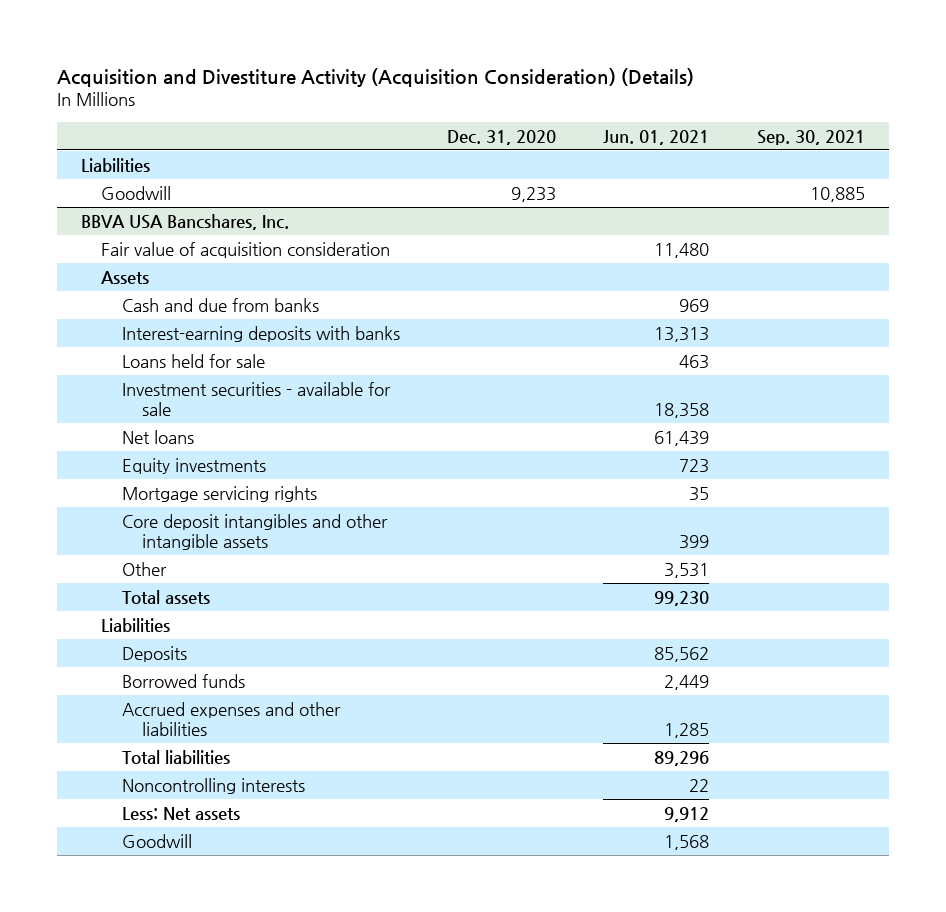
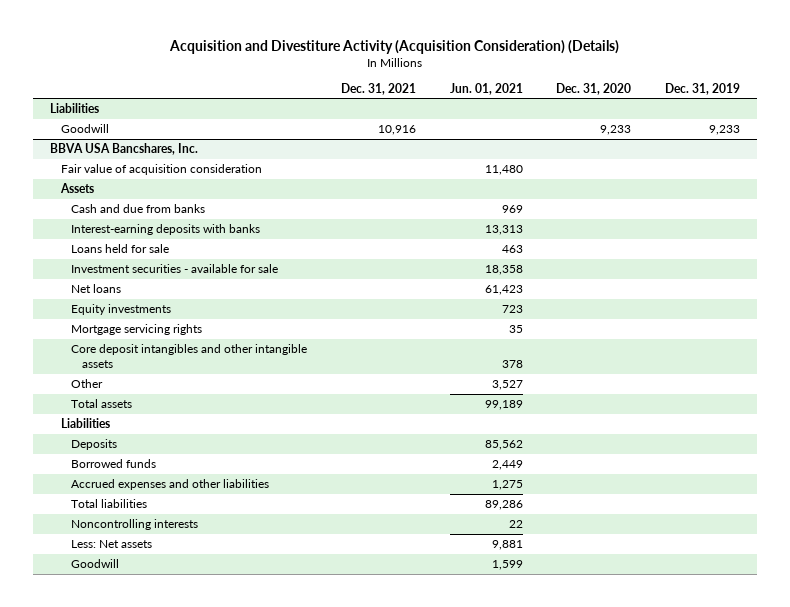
- | Dec. 31, 2020 | Jun. 01, 2021 | Sep. 30, 2021
+ | Dec. 31, 2021 | Jun. 01, 2021 | Dec. 31, 2020 | Dec. 31, 2019
@ BBVA USA Bancshares, Inc.
- Net loans | | 61,439 |
+ Net loans | | 61,423 | |
- Core deposit intangibles and other intangible assets | | 399 |
- Other | | 3,531 |
- Total assets | | 99,230 |
+ Core deposit intangibles and other intangible assets | | 378 | |
+ Other | | 3,527 | |
+ Total assets | | 99,189 | |
- Accrued expenses and other liabilities | | 1,285 |
- Total liabilities | | 89,296 |
+ Accrued expenses and other liabilities | | 1,275 | |
+ Total liabilities | | 89,286 | |
- Less: Net assets | | 9,912 |
- Goodwill | | 1,568 |
+ Less: Net assets | | 9,881 | |
+ Goodwill | | 1,599 | |

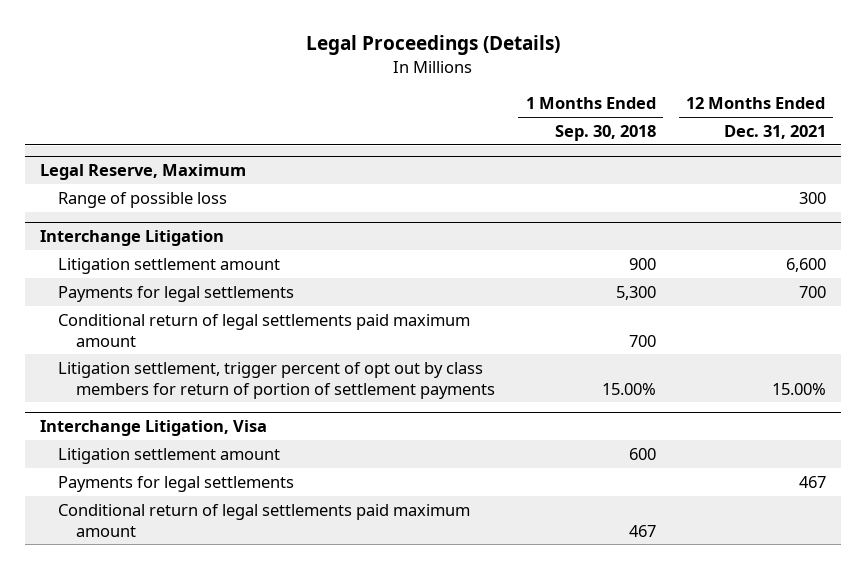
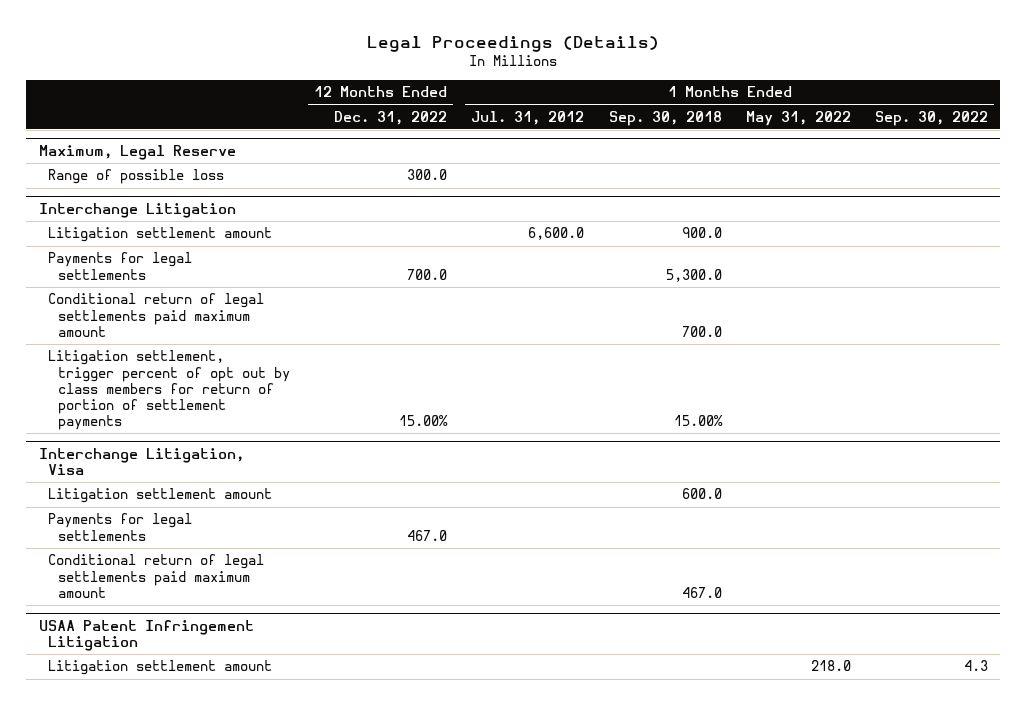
- | 1 Months Ended Sep. 30, 2018 | 12 Months Ended Dec. 31, 2021
+ | 12 Months Ended Dec. 31, 2022 | 1 Months Ended Jul. 31, 2012 | 1 Months Ended Sep. 30, 2018 | 1 Months Ended May 31, 2022 | 1 Months Ended Sep. 30, 2022
- Legal Reserve, Maximum
+ Maximum, Legal Reserve
@ Interchange Litigation
- Litigation settlement amount | 900 | 6,600
- Payments for legal settlements | 5,300 | 700
- Conditional return of legal settlements paid maximum amount | 700 |
+ Litigation settlement amount | | 6,600.0 | 900.0 | |
+ Payments for legal settlements | 700.0 | | 5,300.0 | |
+ Conditional return of legal settlements paid maximum amount | | | 700.0 | |
@ Interchange Litigation, Visa
- Litigation settlement amount | 600 |
+ Litigation settlement amount | | | 600.0 | |
- Conditional return of legal settlements paid maximum amount | 467 |
+ Conditional return of legal settlements paid maximum amount | | | 467.0 | |
+ USAA Patent Infringement Litigation
+ Litigation settlement amount | | | | 218.0 | 4.3

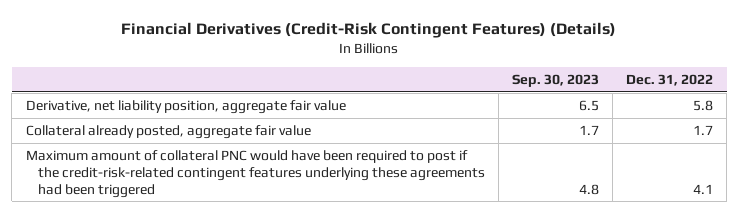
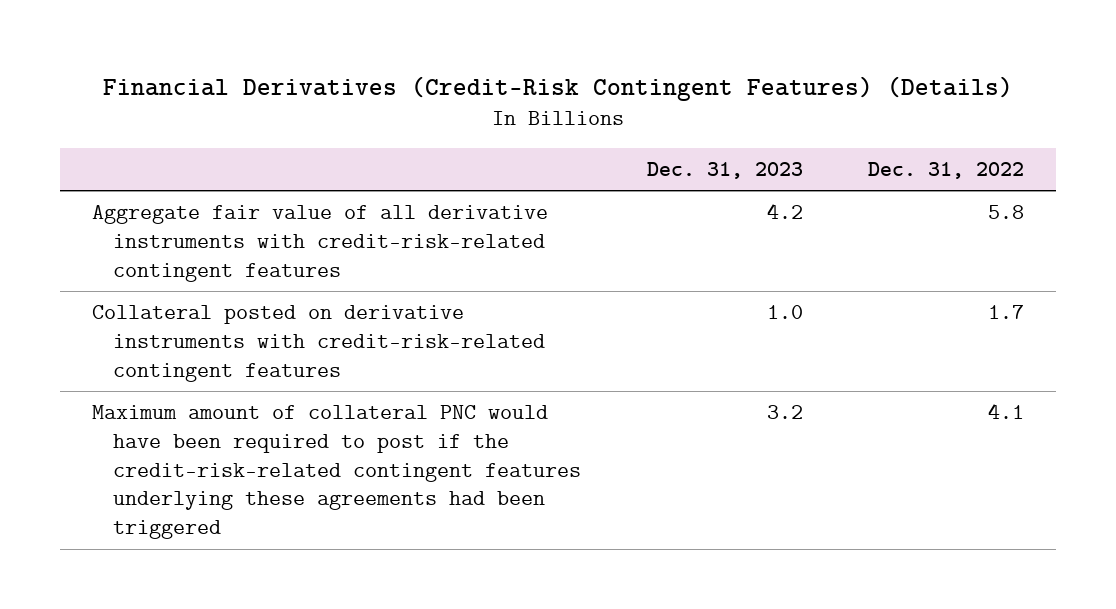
- | Sep. 30, 2023 | Dec. 31, 2022
+ | Dec. 31, 2023 | Dec. 31, 2022
- Derivative, net liability position, aggregate fair value | 6.5 | 5.8
- Collateral already posted, aggregate fair value | 1.7 | 1.7
+ Aggregate fair value of all derivative instruments with credit-risk-related contingent features | 4.2 | 5.8
+ Collateral posted on derivative instruments with credit-risk-related contingent features | 1.0 | 1.7

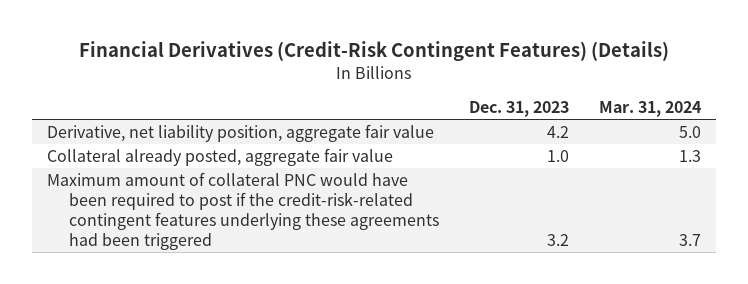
- | Dec. 31, 2023 | Dec. 31, 2022
+ | Dec. 31, 2023 | Mar. 31, 2024
- Aggregate fair value of all derivative instruments with credit-risk-related contingent features | 4.2 | 5.8
- Collateral posted on derivative instruments with credit-risk-related contingent features | 1.0 | 1.7
+ Derivative, net liability position, aggregate fair value | 4.2 | 5.0
+ Collateral already posted, aggregate fair value | 1.0 | 1.3

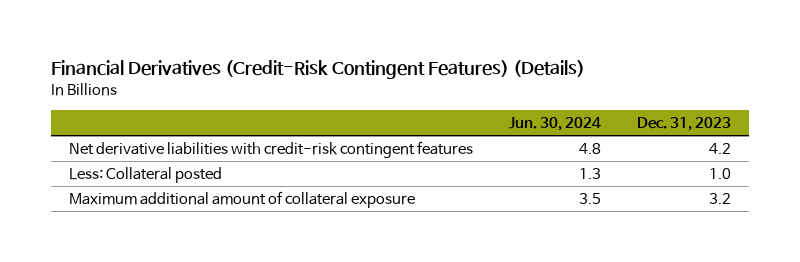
- | Dec. 31, 2023 | Mar. 31, 2024
+ | Jun. 30, 2024 | Dec. 31, 2023
- Derivative, net liability position, aggregate fair value | 4.2 | 5.0
- Collateral already posted, aggregate fair value | 1.0 | 1.3
- Maximum amount of collateral PNC would have been required to post if the credit-risk-related contingent features underlying these agreements had been triggered | 3.2 | 3.7
+ Net derivative liabilities with credit-risk contingent features | 4.8 | 4.2
+ Less: Collateral posted | 1.3 | 1.0
+ Maximum additional amount of collateral exposure | 3.5 | 3.2

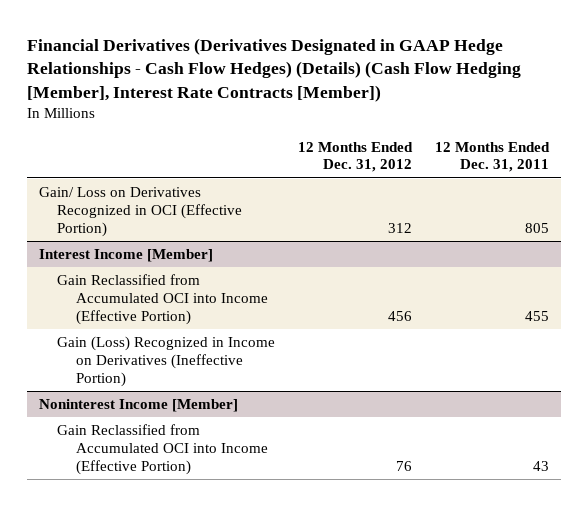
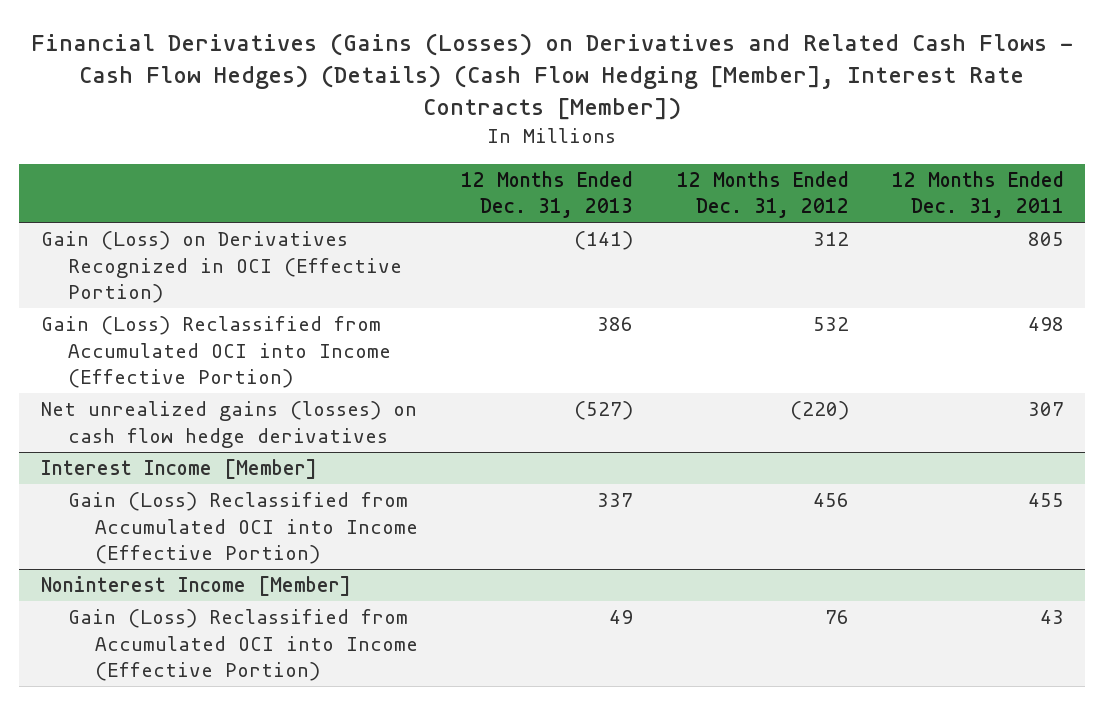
- Financial Derivatives (Derivatives Designated in GAAP Hedge Relationships - Cash Flow Hedges) (Details) (Cash Flow Hedging [Member], Interest Rate Contracts [Member])
+ Financial Derivatives (Gains (Losses) on Derivatives and Related Cash Flows - Cash Flow Hedges) (Details) (Cash Flow Hedging [Member], Interest Rate Contracts [Member])
- | 12 Months Ended Dec. 31, 2012 | 12 Months Ended Dec. 31, 2011
+ | 12 Months Ended Dec. 31, 2013 | 12 Months Ended Dec. 31, 2012 | 12 Months Ended Dec. 31, 2011
- Gain/ Loss on Derivatives Recognized in OCI (Effective Portion) | 312 | 805
+ Gain (Loss) on Derivatives Recognized in OCI (Effective Portion) | (141) | 312 | 805
+ Gain (Loss) Reclassified from Accumulated OCI into Income (Effective Portion) | 386 | 532 | 498
+ Net unrealized gains (losses) on cash flow hedge derivatives | (527) | (220) | 307
@ Interest Income [Member]
- Gain Reclassified from Accumulated OCI into Income (Effective Portion) | 456 | 455
- Gain (Loss) Recognized in Income on Derivatives (Ineffective Portion)
+ Gain (Loss) Reclassified from Accumulated OCI into Income (Effective Portion) | 337 | 456 | 455
@ Noninterest Income [Member]
- Gain Reclassified from Accumulated OCI into Income (Effective Portion) | 76 | 43
+ Gain (Loss) Reclassified from Accumulated OCI into Income (Effective Portion) | 49 | 76 | 43

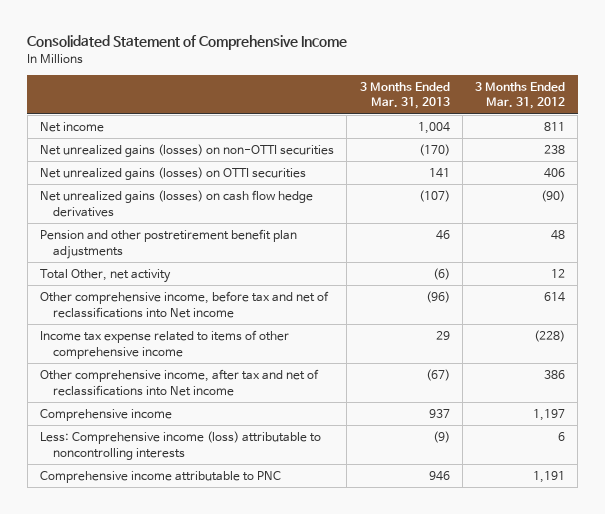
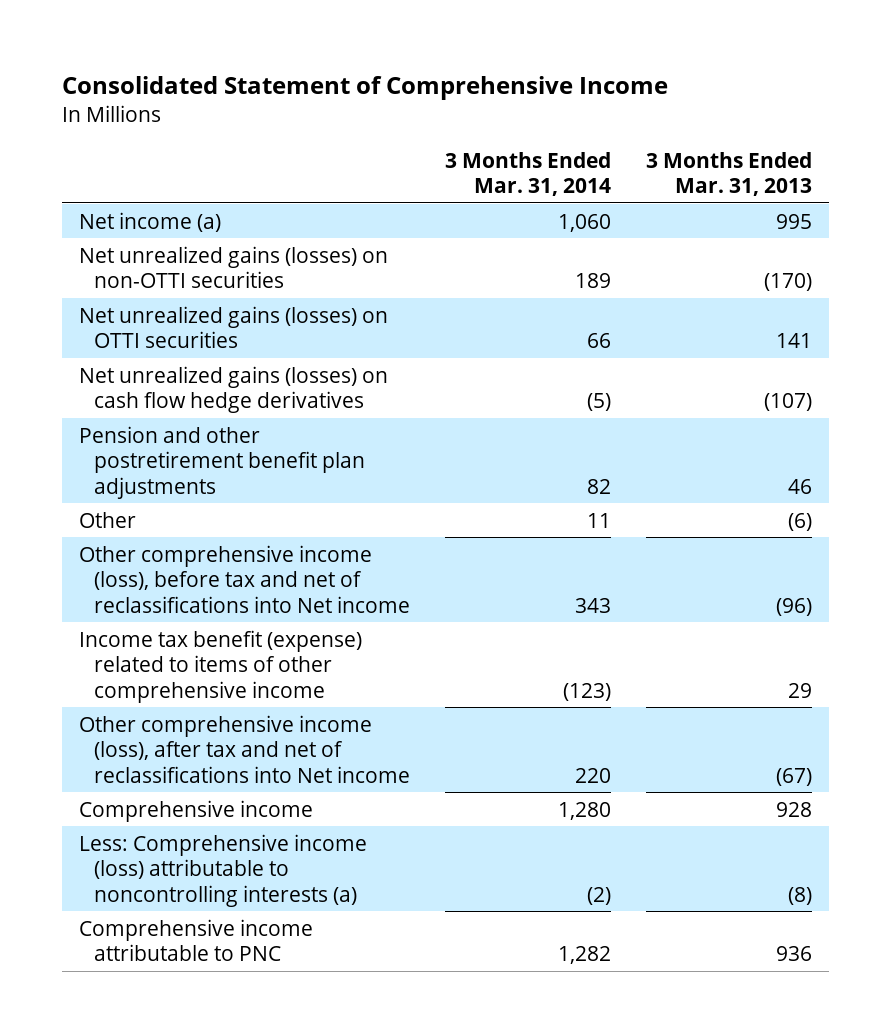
- | 3 Months Ended Mar. 31, 2013 | 3 Months Ended Mar. 31, 2012
+ | 3 Months Ended Mar. 31, 2014 | 3 Months Ended Mar. 31, 2013
- Net income | 1,004 | 811
+ Net income (a) | 1,060 | 995
- Total Other, net activity | (6) | 12
- Other comprehensive income, before tax and net of reclassifications into Net income | (96) | 614
- Income tax expense related to items of other comprehensive income | 29 | (228)
- Other comprehensive income, after tax and net of reclassifications into Net income | (67) | 386
- Comprehensive income | 937 | 1,197
- Less: Comprehensive income (loss) attributable to noncontrolling interests | (9) | 6
- Comprehensive income attributable to PNC | 946 | 1,191
+ Other | 11 | (6)
+ Other comprehensive income (loss), before tax and net of reclassifications into Net income | 343 | (96)
+ Income tax benefit (expense) related to items of other comprehensive income | (123) | 29
+ Other comprehensive income (loss), after tax and net of reclassifications into Net income | 220 | (67)
+ Comprehensive income | 1,280 | 928
+ Less: Comprehensive income (loss) attributable to noncontrolling interests (a) | (2) | (8)
+ Comprehensive income attributable to PNC | 1,282 | 936

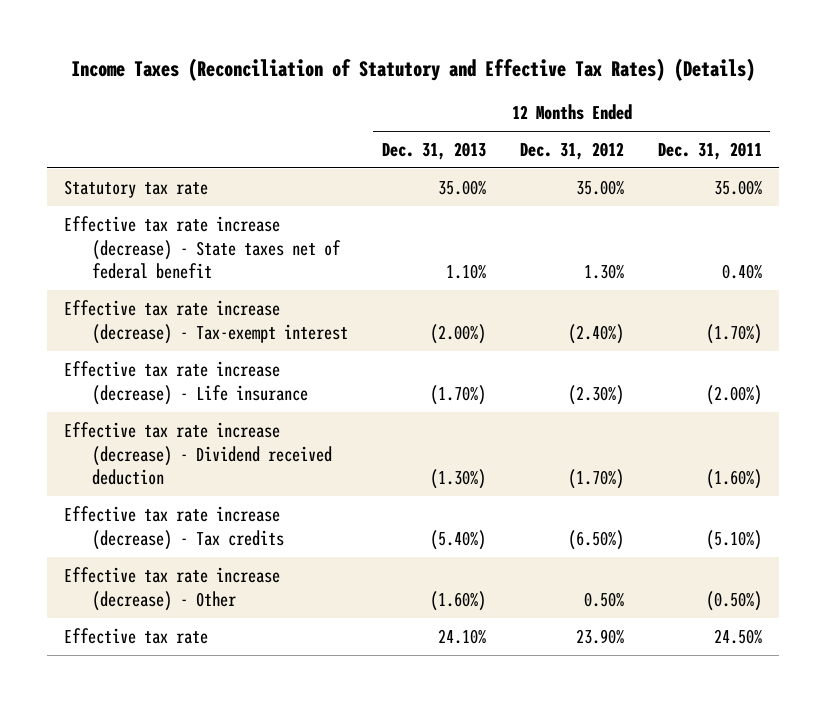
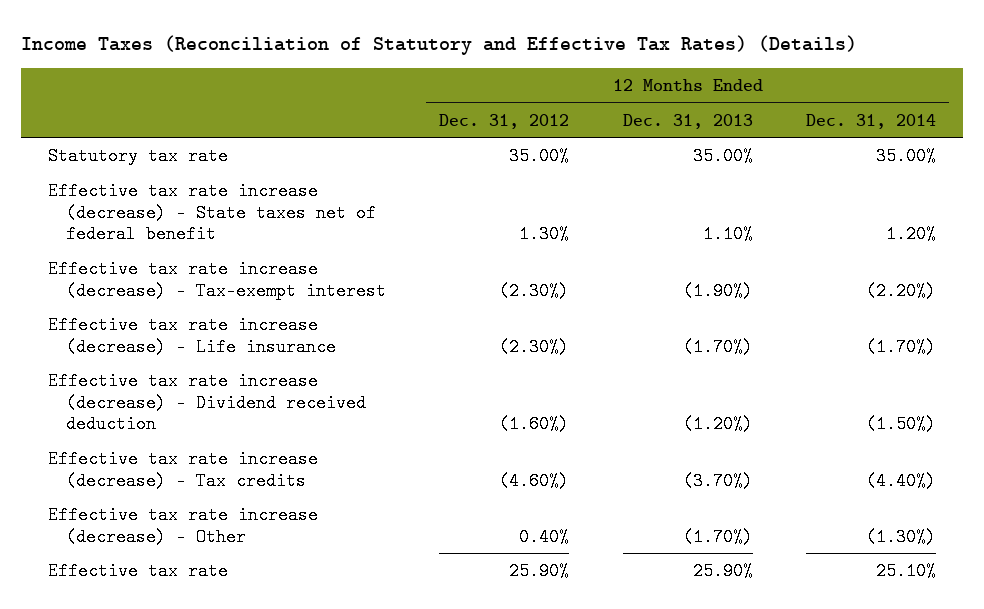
- | 12 Months Ended Dec. 31, 2013 | 12 Months Ended Dec. 31, 2012 | 12 Months Ended Dec. 31, 2011
+ | 12 Months Ended Dec. 31, 2012 | 12 Months Ended Dec. 31, 2013 | 12 Months Ended Dec. 31, 2014
- Effective tax rate increase (decrease) - Tax-exempt interest | (2.00%) | (2.40%) | (1.70%)
+ Effective tax rate increase (decrease) - Tax-exempt interest | (2.30%) | (1.90%) | (2.20%)
- Effective tax rate increase (decrease) - Dividend received deduction | (1.30%) | (1.70%) | (1.60%)
- Effective tax rate increase (decrease) - Tax credits | (5.40%) | (6.50%) | (5.10%)
- Effective tax rate increase (decrease) - Other | (1.60%) | 0.50% | (0.50%)
- Effective tax rate | 24.10% | 23.90% | 24.50%
+ Effective tax rate increase (decrease) - Dividend received deduction | (1.60%) | (1.20%) | (1.50%)
+ Effective tax rate increase (decrease) - Tax credits | (4.60%) | (3.70%) | (4.40%)
+ Effective tax rate increase (decrease) - Other | 0.40% | (1.70%) | (1.30%)
+ Effective tax rate | 25.90% | 25.90% | 25.10%

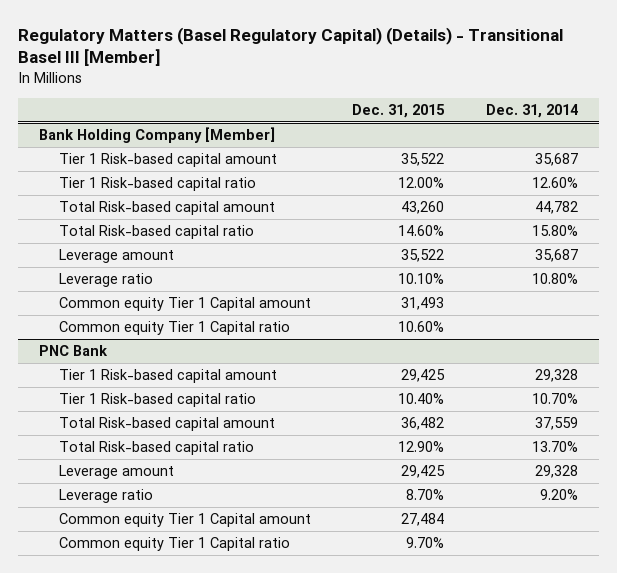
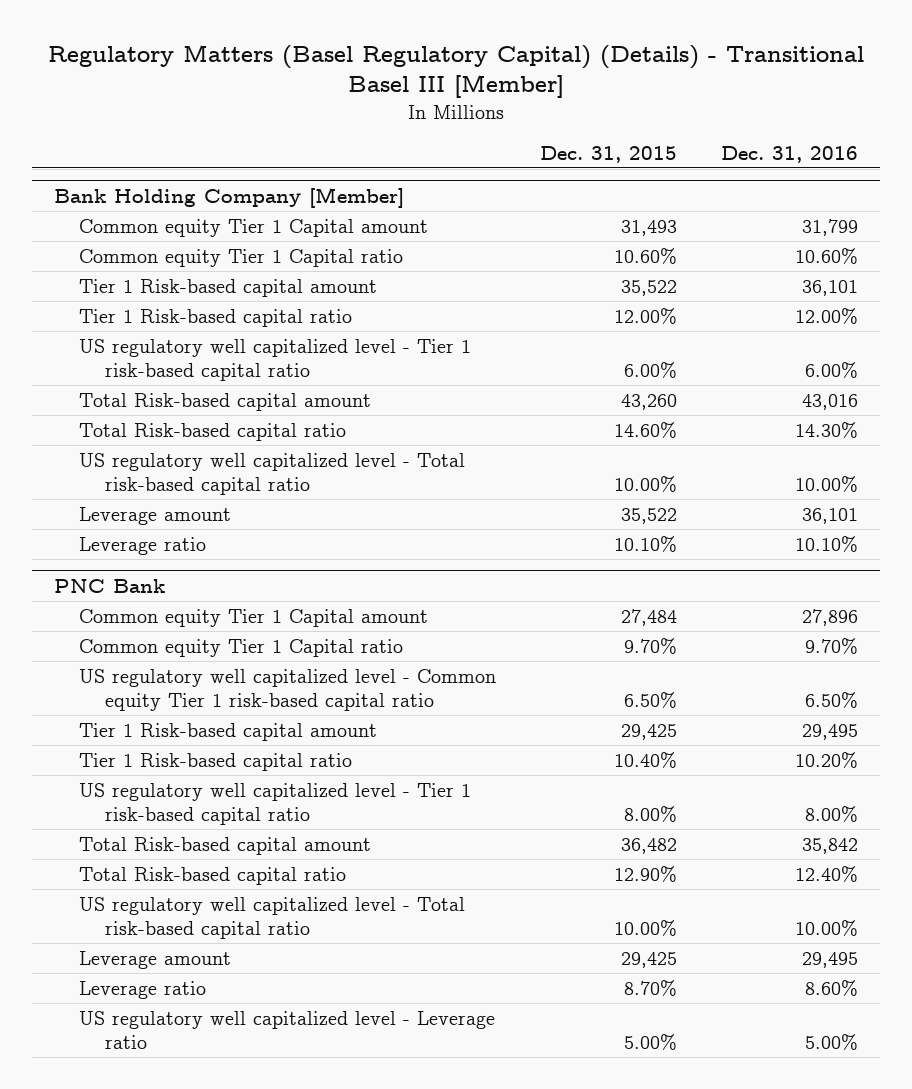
- | Dec. 31, 2015 | Dec. 31, 2014
+ | Dec. 31, 2015 | Dec. 31, 2016
@ Bank Holding Company [Member]
moved up: Common equity Tier 1 Capital amount | 31,493 | 31,799
moved up: Common equity Tier 1 Capital ratio | 10.60% | 10.60%
+ US regulatory well capitalized level - Tier 1 risk-based capital ratio | 6.00% | 6.00%
+ US regulatory well capitalized level - Total risk-based capital ratio | 10.00% | 10.00%
@ PNC Bank
moved up: Common equity Tier 1 Capital amount | 27,484 | 27,896
moved up: Common equity Tier 1 Capital ratio | 9.70% | 9.70%
+ US regulatory well capitalized level - Common equity Tier 1 risk-based capital ratio | 6.50% | 6.50%
+ US regulatory well capitalized level - Tier 1 risk-based capital ratio | 8.00% | 8.00%
+ US regulatory well capitalized level - Total risk-based capital ratio | 10.00% | 10.00%
+ US regulatory well capitalized level - Leverage ratio | 5.00% | 5.00%

